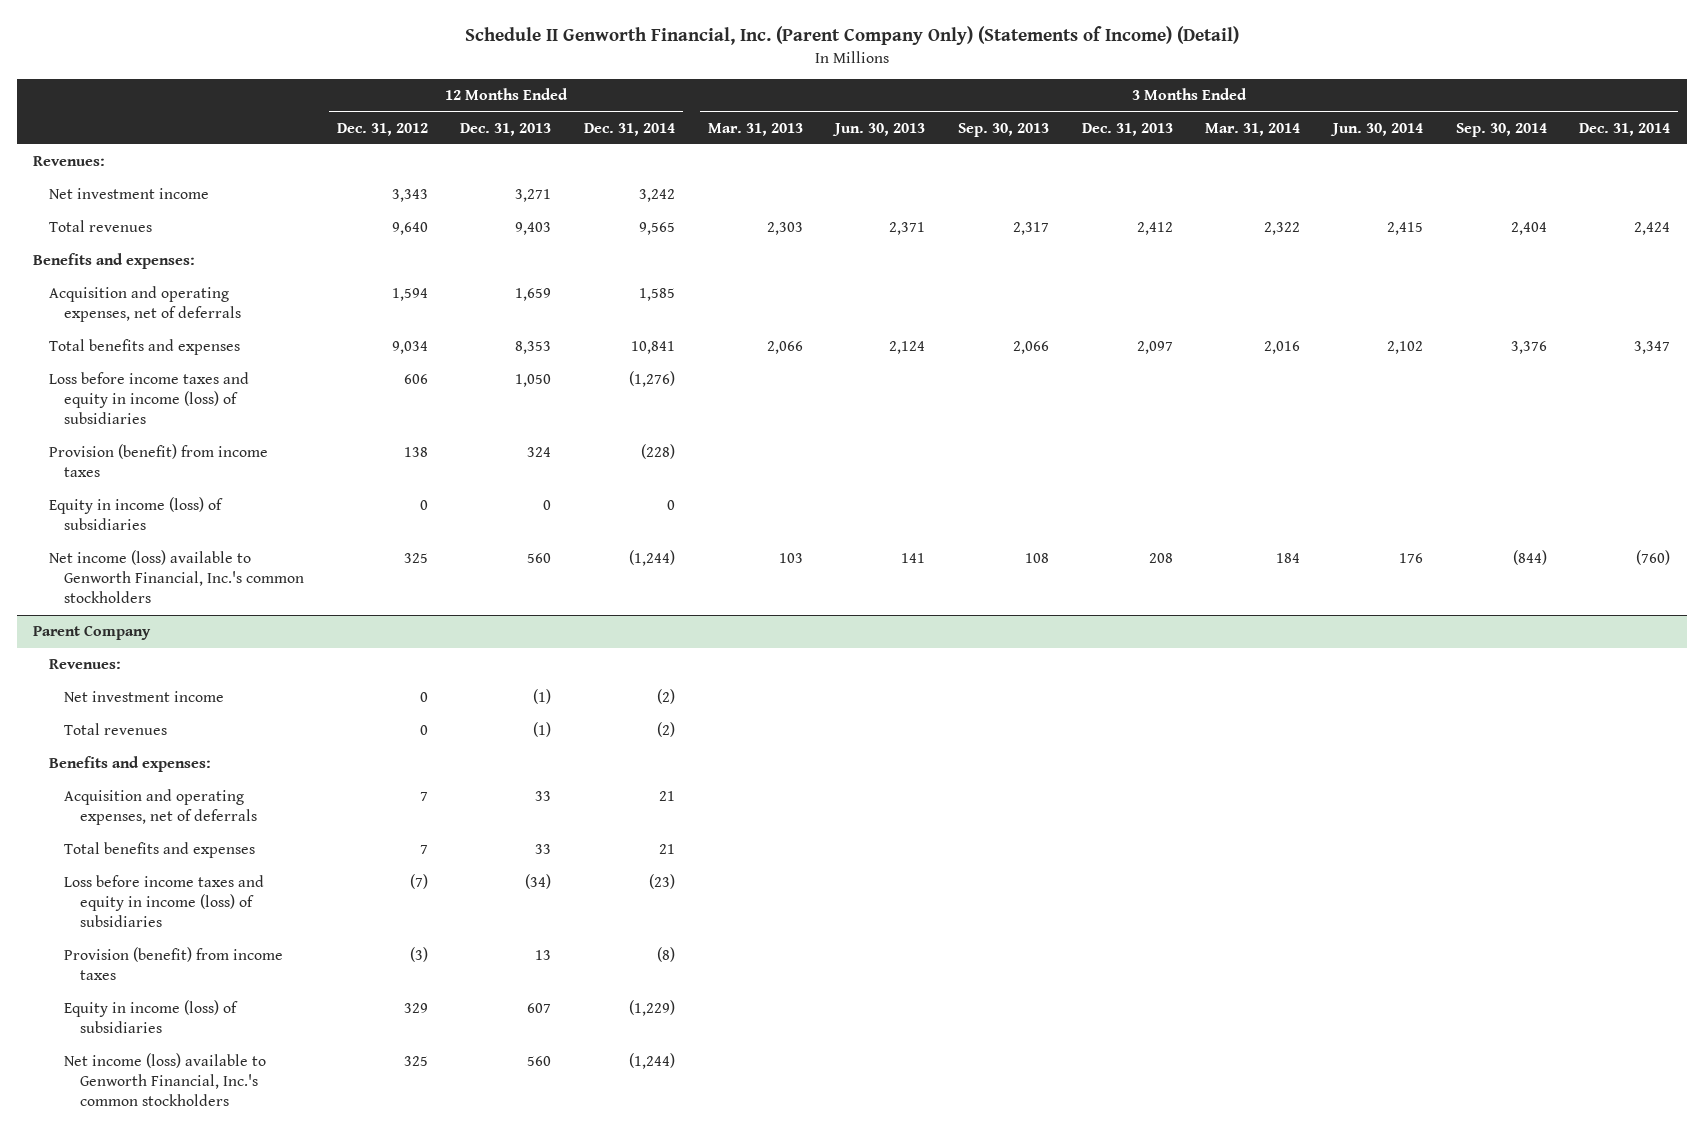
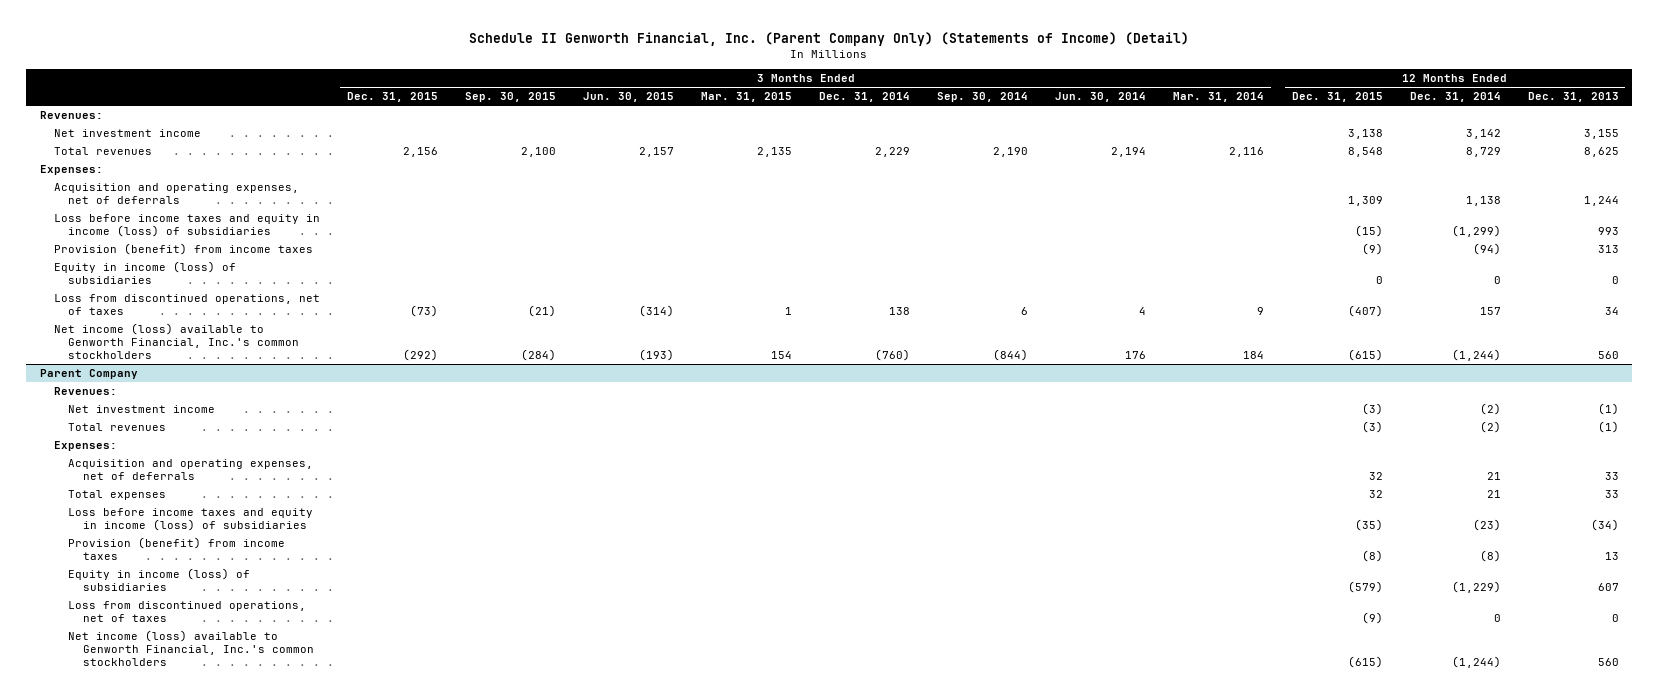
- | 12 Months Ended Dec. 31, 2012 | 12 Months Ended Dec. 31, 2013 | 12 Months Ended Dec. 31, 2014 | 3 Months Ended Mar. 31, 2013 | 3 Months Ended Jun. 30, 2013 | 3 Months Ended Sep. 30, 2013 | 3 Months Ended Dec. 31, 2013 | 3 Months Ended Mar. 31, 2014 | 3 Months Ended Jun. 30, 2014 | 3 Months Ended Sep. 30, 2014 | 3 Months Ended Dec. 31, 2014
+ | 3 Months Ended Dec. 31, 2015 | 3 Months Ended Sep. 30, 2015 | 3 Months Ended Jun. 30, 2015 | 3 Months Ended Mar. 31, 2015 | 3 Months Ended Dec. 31, 2014 | 3 Months Ended Sep. 30, 2014 | 3 Months Ended Jun. 30, 2014 | 3 Months Ended Mar. 31, 2014 | 12 Months Ended Dec. 31, 2015 | 12 Months Ended Dec. 31, 2014 | 12 Months Ended Dec. 31, 2013
- Net investment income | 3,343 | 3,271 | 3,242 | | | | | | | |
- Total revenues | 9,640 | 9,403 | 9,565 | 2,303 | 2,371 | 2,317 | 2,412 | 2,322 | 2,415 | 2,404 | 2,424
- Benefits and expenses:
- Acquisition and operating expenses, net of deferrals | 1,594 | 1,659 | 1,585 | | | | | | | |
- Total benefits and expenses | 9,034 | 8,353 | 10,841 | 2,066 | 2,124 | 2,066 | 2,097 | 2,016 | 2,102 | 3,376 | 3,347
- Loss before income taxes and equity in income (loss) of subsidiaries | 606 | 1,050 | (1,276) | | | | | | | |
- Provision (benefit) from income taxes | 138 | 324 | (228) | | | | | | | |
+ Net investment income | | | | | | | | | 3,138 | 3,142 | 3,155
+ Total revenues | 2,156 | 2,100 | 2,157 | 2,135 | 2,229 | 2,190 | 2,194 | 2,116 | 8,548 | 8,729 | 8,625
+ Expenses:
+ Acquisition and operating expenses, net of deferrals | | | | | | | | | 1,309 | 1,138 | 1,244
+ Loss before income taxes and equity in income (loss) of subsidiaries | | | | | | | | | (15) | (1,299) | 993
+ Provision (benefit) from income taxes | | | | | | | | | (9) | (94) | 313
+ Loss from discontinued operations, net of taxes | (73) | (21) | (314) | 1 | 138 | 6 | 4 | 9 | (407) | 157 | 34
@ Parent Company
- Benefits and expenses:
+ Expenses:
- Total benefits and expenses | 7 | 33 | 21 | | | | | | | |
+ Total expenses | | | | | | | | | 32 | 21 | 33
+ Loss from discontinued operations, net of taxes | | | | | | | | | (9) | 0 | 0

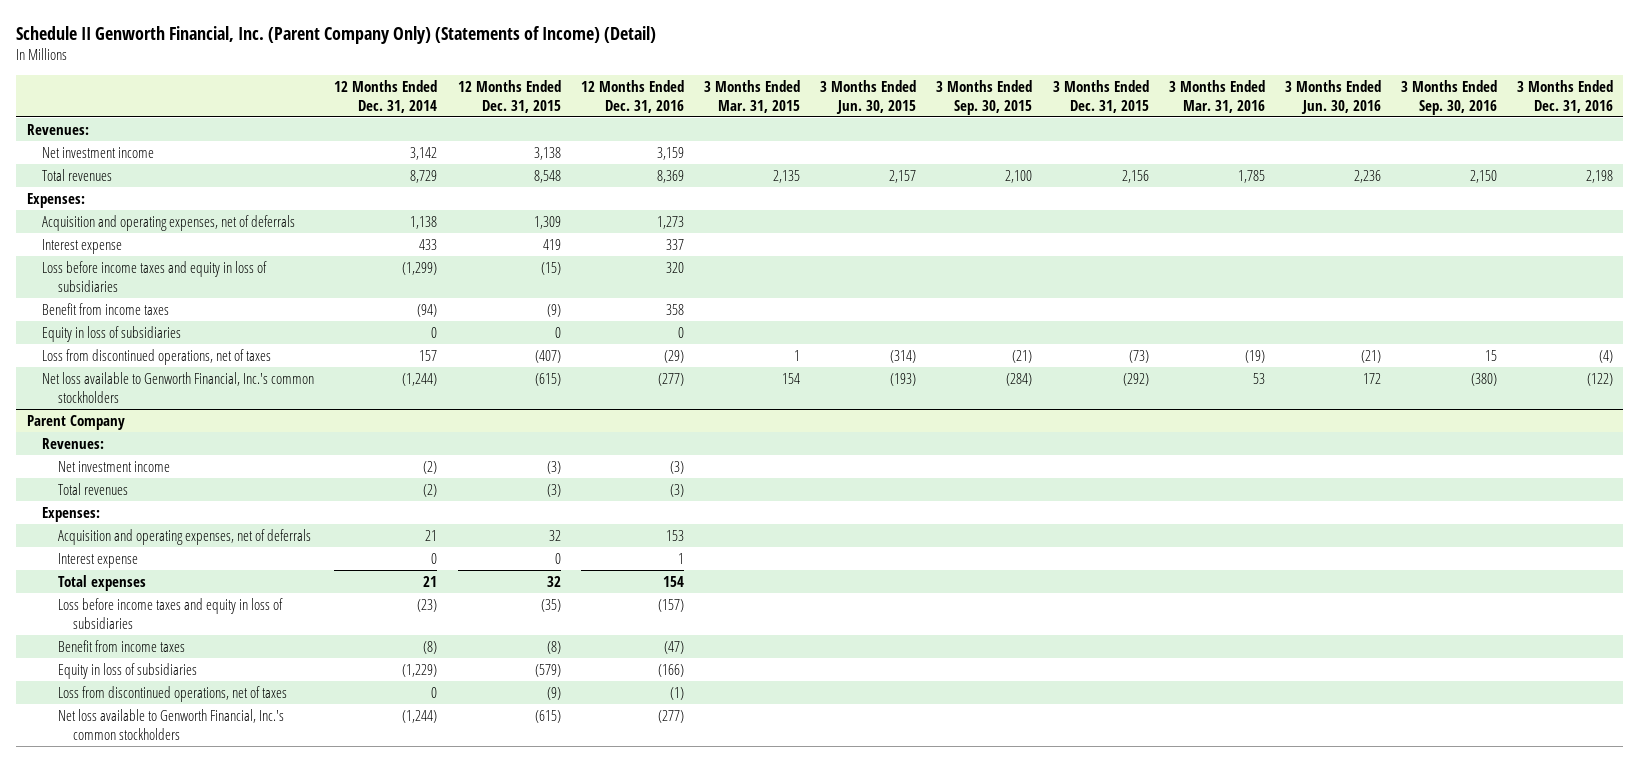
- | 3 Months Ended Dec. 31, 2015 | 3 Months Ended Sep. 30, 2015 | 3 Months Ended Jun. 30, 2015 | 3 Months Ended Mar. 31, 2015 | 3 Months Ended Dec. 31, 2014 | 3 Months Ended Sep. 30, 2014 | 3 Months Ended Jun. 30, 2014 | 3 Months Ended Mar. 31, 2014 | 12 Months Ended Dec. 31, 2015 | 12 Months Ended Dec. 31, 2014 | 12 Months Ended Dec. 31, 2013
+ | 12 Months Ended Dec. 31, 2014 | 12 Months Ended Dec. 31, 2015 | 12 Months Ended Dec. 31, 2016 | 3 Months Ended Mar. 31, 2015 | 3 Months Ended Jun. 30, 2015 | 3 Months Ended Sep. 30, 2015 | 3 Months Ended Dec. 31, 2015 | 3 Months Ended Mar. 31, 2016 | 3 Months Ended Jun. 30, 2016 | 3 Months Ended Sep. 30, 2016 | 3 Months Ended Dec. 31, 2016
- Loss before income taxes and equity in income (loss) of subsidiaries | | | | | | | | | (15) | (1,299) | 993
- Provision (benefit) from income taxes | | | | | | | | | (9) | (94) | 313
- Equity in income (loss) of subsidiaries | | | | | | | | | 0 | 0 | 0
+ Interest expense | 433 | 419 | 337 | | | | | | | |
+ Loss before income taxes and equity in loss of subsidiaries | (1,299) | (15) | 320 | | | | | | | |
+ Benefit from income taxes | (94) | (9) | 358 | | | | | | | |
+ Equity in loss of subsidiaries | 0 | 0 | 0 | | | | | | | |
- Net income (loss) available to Genworth Financial, Inc.'s common stockholders | (292) | (284) | (193) | 154 | (760) | (844) | 176 | 184 | (615) | (1,244) | 560
+ Net loss available to Genworth Financial, Inc.'s common stockholders | (1,244) | (615) | (277) | 154 | (193) | (284) | (292) | 53 | 172 | (380) | (122)
@ Parent Company
+ Interest expense | 0 | 0 | 1 | | | | | | | |
- Loss before income taxes and equity in income (loss) of subsidiaries | | | | | | | | | (35) | (23) | (34)
- Provision (benefit) from income taxes | | | | | | | | | (8) | (8) | 13
- Equity in income (loss) of subsidiaries | | | | | | | | | (579) | (1,229) | 607
+ Loss before income taxes and equity in loss of subsidiaries | (23) | (35) | (157) | | | | | | | |
+ Benefit from income taxes | (8) | (8) | (47) | | | | | | | |
+ Equity in loss of subsidiaries | (1,229) | (579) | (166) | | | | | | | |
- Net income (loss) available to Genworth Financial, Inc.'s common stockholders | | | | | | | | | (615) | (1,244) | 560
+ Net loss available to Genworth Financial, Inc.'s common stockholders | (1,244) | (615) | (277) | | | | | | | |

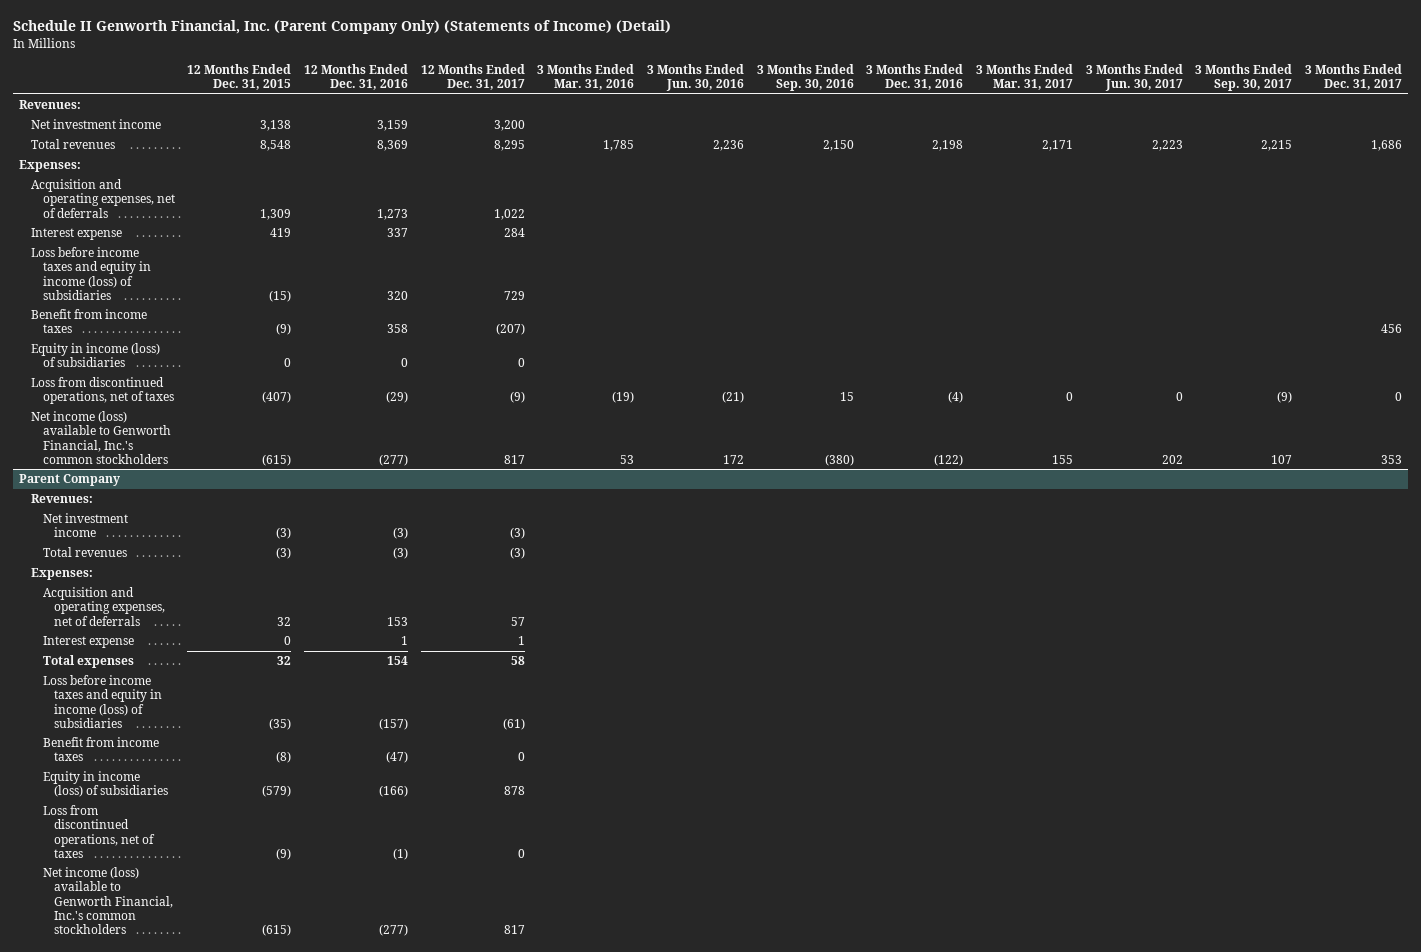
- | 12 Months Ended Dec. 31, 2014 | 12 Months Ended Dec. 31, 2015 | 12 Months Ended Dec. 31, 2016 | 3 Months Ended Mar. 31, 2015 | 3 Months Ended Jun. 30, 2015 | 3 Months Ended Sep. 30, 2015 | 3 Months Ended Dec. 31, 2015 | 3 Months Ended Mar. 31, 2016 | 3 Months Ended Jun. 30, 2016 | 3 Months Ended Sep. 30, 2016 | 3 Months Ended Dec. 31, 2016
+ | 12 Months Ended Dec. 31, 2015 | 12 Months Ended Dec. 31, 2016 | 12 Months Ended Dec. 31, 2017 | 3 Months Ended Mar. 31, 2016 | 3 Months Ended Jun. 30, 2016 | 3 Months Ended Sep. 30, 2016 | 3 Months Ended Dec. 31, 2016 | 3 Months Ended Mar. 31, 2017 | 3 Months Ended Jun. 30, 2017 | 3 Months Ended Sep. 30, 2017 | 3 Months Ended Dec. 31, 2017
- Loss before income taxes and equity in loss of subsidiaries | (1,299) | (15) | 320 | | | | | | | |
+ Loss before income taxes and equity in income (loss) of subsidiaries | (15) | 320 | 729 | | | | | | | |
- Equity in loss of subsidiaries | 0 | 0 | 0 | | | | | | | |
+ Equity in income (loss) of subsidiaries | 0 | 0 | 0 | | | | | | | |
- Net loss available to Genworth Financial, Inc.'s common stockholders | (1,244) | (615) | (277) | 154 | (193) | (284) | (292) | 53 | 172 | (380) | (122)
+ Net income (loss) available to Genworth Financial, Inc.'s common stockholders | (615) | (277) | 817 | 53 | 172 | (380) | (122) | 155 | 202 | 107 | 353
@ Parent Company
- Loss before income taxes and equity in loss of subsidiaries | (23) | (35) | (157) | | | | | | | |
+ Loss before income taxes and equity in income (loss) of subsidiaries | (35) | (157) | (61) | | | | | | | |
- Equity in loss of subsidiaries | (1,229) | (579) | (166) | | | | | | | |
+ Equity in income (loss) of subsidiaries | (579) | (166) | 878 | | | | | | | |
- Net loss available to Genworth Financial, Inc.'s common stockholders | (1,244) | (615) | (277) | | | | | | | |
+ Net income (loss) available to Genworth Financial, Inc.'s common stockholders | (615) | (277) | 817 | | | | | | | |

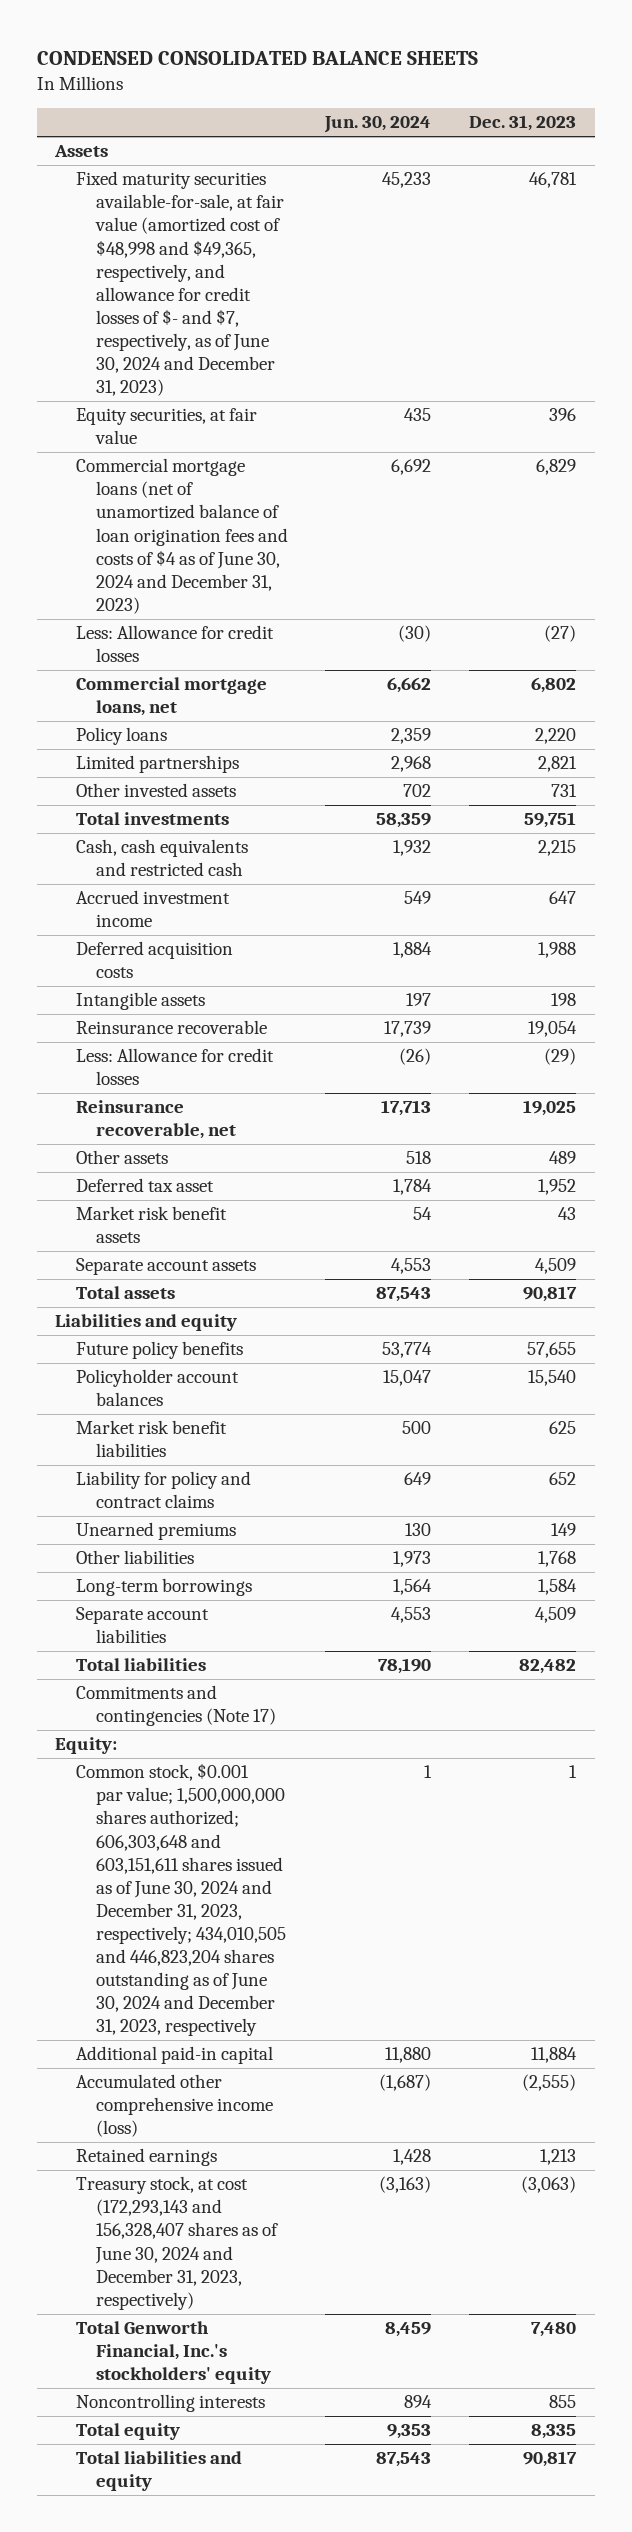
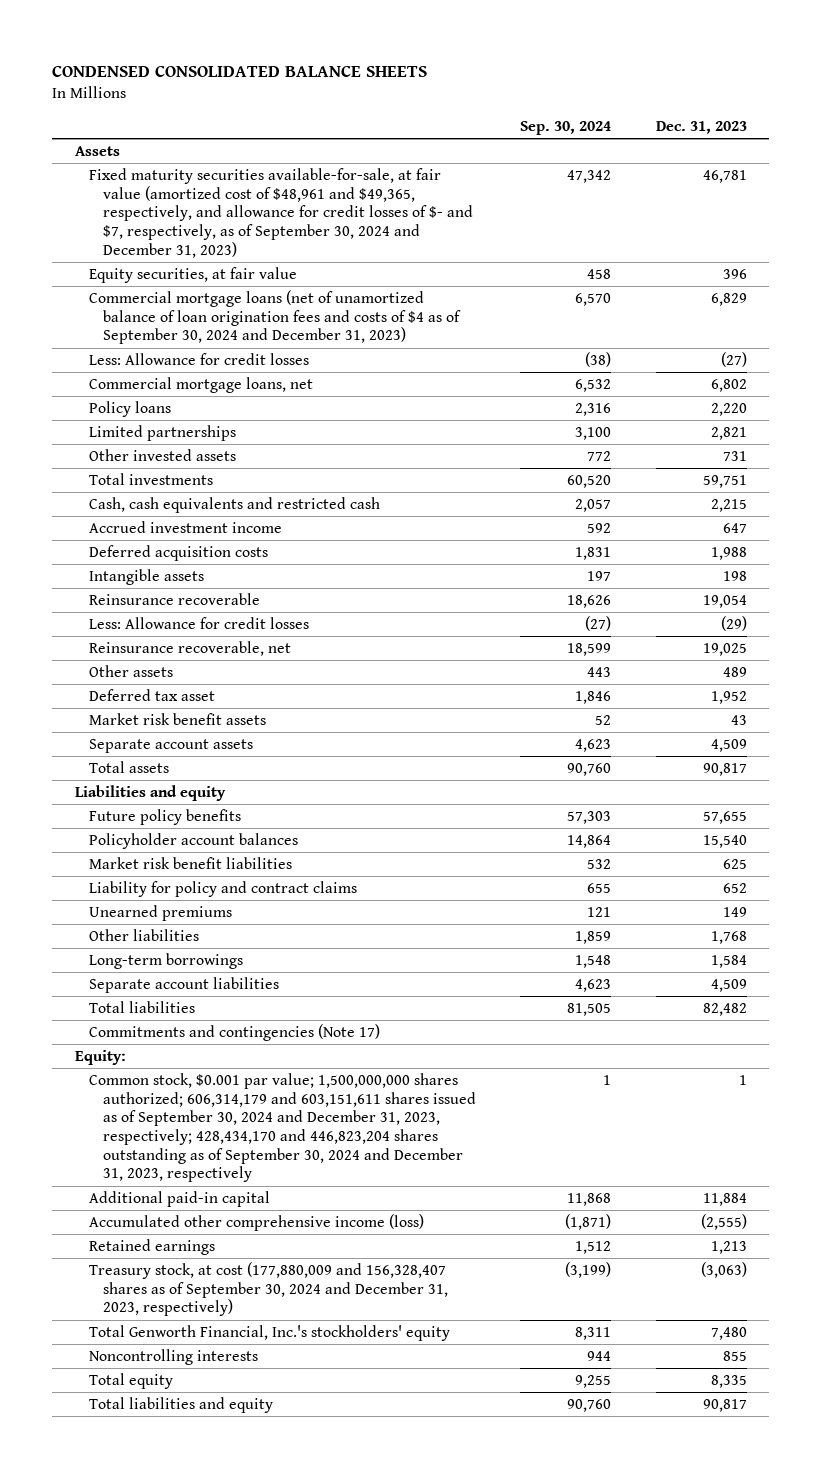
- | Jun. 30, 2024 | Dec. 31, 2023
+ | Sep. 30, 2024 | Dec. 31, 2023
- Fixed maturity securities available-for-sale, at fair value (amortized cost of $48,998 and $49,365, respectively, and allowance for credit losses of $- and $7, respectively, as of June 30, 2024 and December 31, 2023) | 45,233 | 46,781
+ Fixed maturity securities available-for-sale, at fair value (amortized cost of $48,961 and $49,365, respectively, and allowance for credit losses of $- and $7, respectively, as of September 30, 2024 and December 31, 2023) | 47,342 | 46,781
- Commercial mortgage loans (net of unamortized balance of loan origination fees and costs of $4 as of June 30, 2024 and December 31, 2023) | 6,692 | 6,829
+ Commercial mortgage loans (net of unamortized balance of loan origination fees and costs of $4 as of September 30, 2024 and December 31, 2023) | 6,570 | 6,829
- Common stock, $0.001 par value; 1,500,000,000 shares authorized; 606,303,648 and 603,151,611 shares issued as of June 30, 2024 and December 31, 2023, respectively; 434,010,505 and 446,823,204 shares outstanding as of June 30, 2024 and December 31, 2023, respectively | 1 | 1
+ Common stock, $0.001 par value; 1,500,000,000 shares authorized; 606,314,179 and 603,151,611 shares issued as of September 30, 2024 and December 31, 2023, respectively; 428,434,170 and 446,823,204 shares outstanding as of September 30, 2024 and December 31, 2023, respectively | 1 | 1
- Treasury stock, at cost (172,293,143 and 156,328,407 shares as of June 30, 2024 and December 31, 2023, respectively) | (3,163) | (3,063)
+ Treasury stock, at cost (177,880,009 and 156,328,407 shares as of September 30, 2024 and December 31, 2023, respectively) | (3,199) | (3,063)

